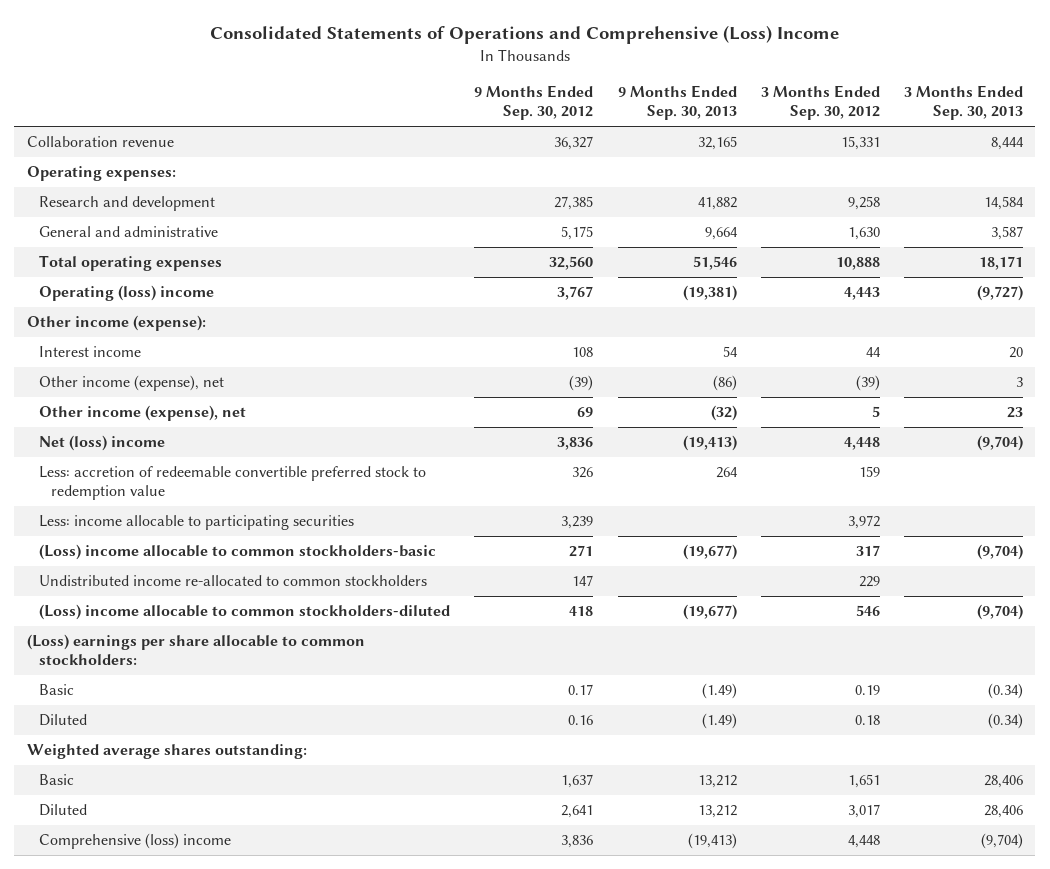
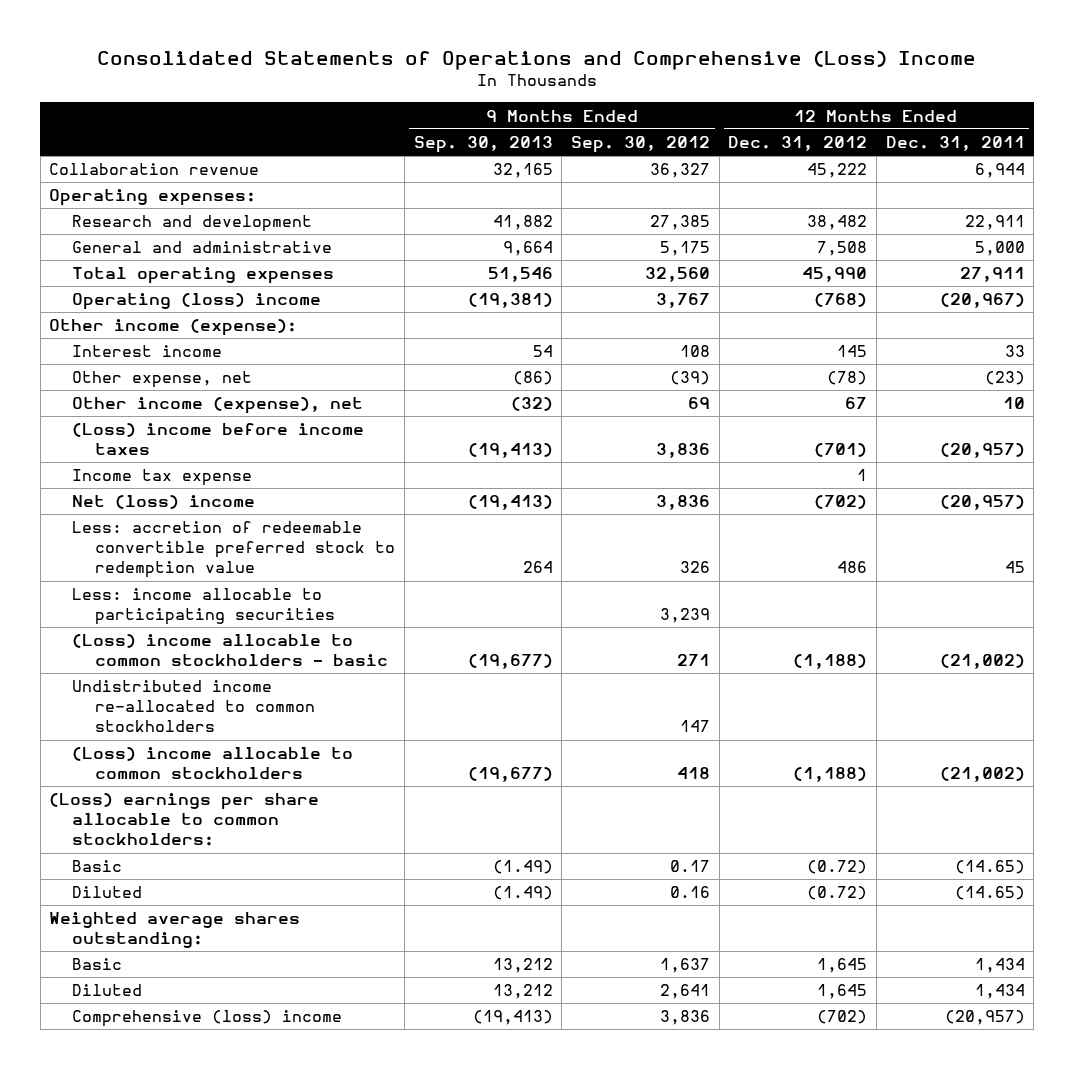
- | 9 Months Ended Sep. 30, 2012 | 9 Months Ended Sep. 30, 2013 | 3 Months Ended Sep. 30, 2012 | 3 Months Ended Sep. 30, 2013
+ | 9 Months Ended Sep. 30, 2013 | 9 Months Ended Sep. 30, 2012 | 12 Months Ended Dec. 31, 2012 | 12 Months Ended Dec. 31, 2011
- Other income (expense), net | (39) | (86) | (39) | 3
+ Other expense, net | (86) | (39) | (78) | (23)
+ (Loss) income before income taxes | (19,413) | 3,836 | (701) | (20,957)
+ Income tax expense | | | 1 |
- (Loss) income allocable to common stockholders-basic | 271 | (19,677) | 317 | (9,704)
+ (Loss) income allocable to common stockholders - basic | (19,677) | 271 | (1,188) | (21,002)
- (Loss) income allocable to common stockholders-diluted | 418 | (19,677) | 546 | (9,704)
+ (Loss) income allocable to common stockholders | (19,677) | 418 | (1,188) | (21,002)

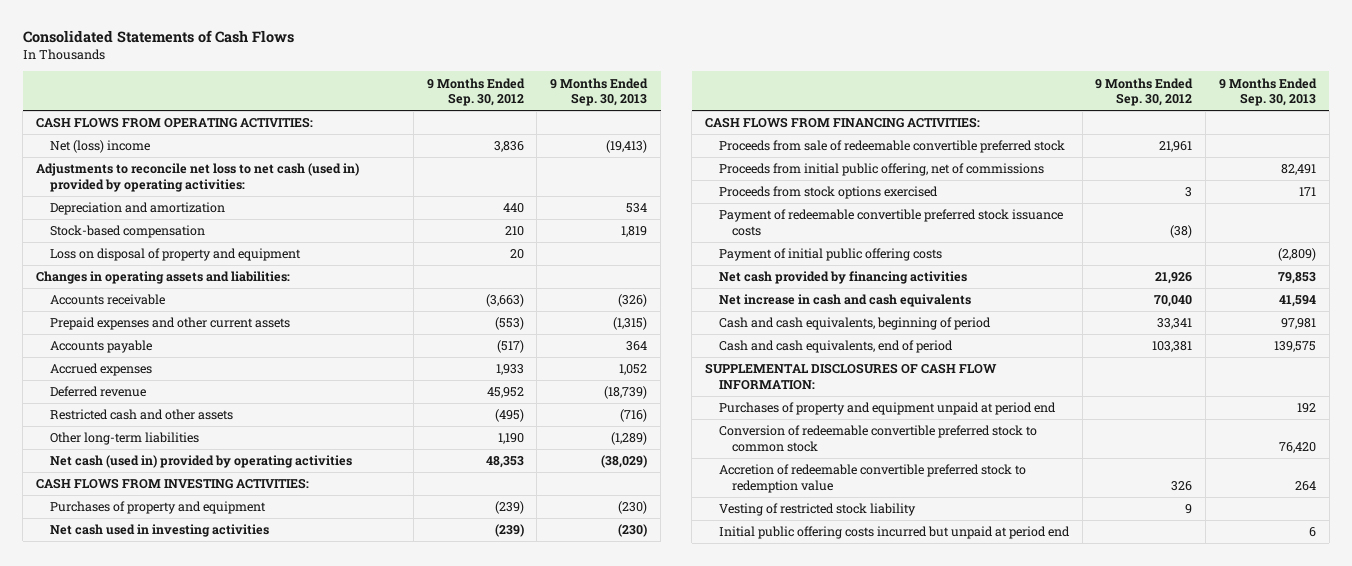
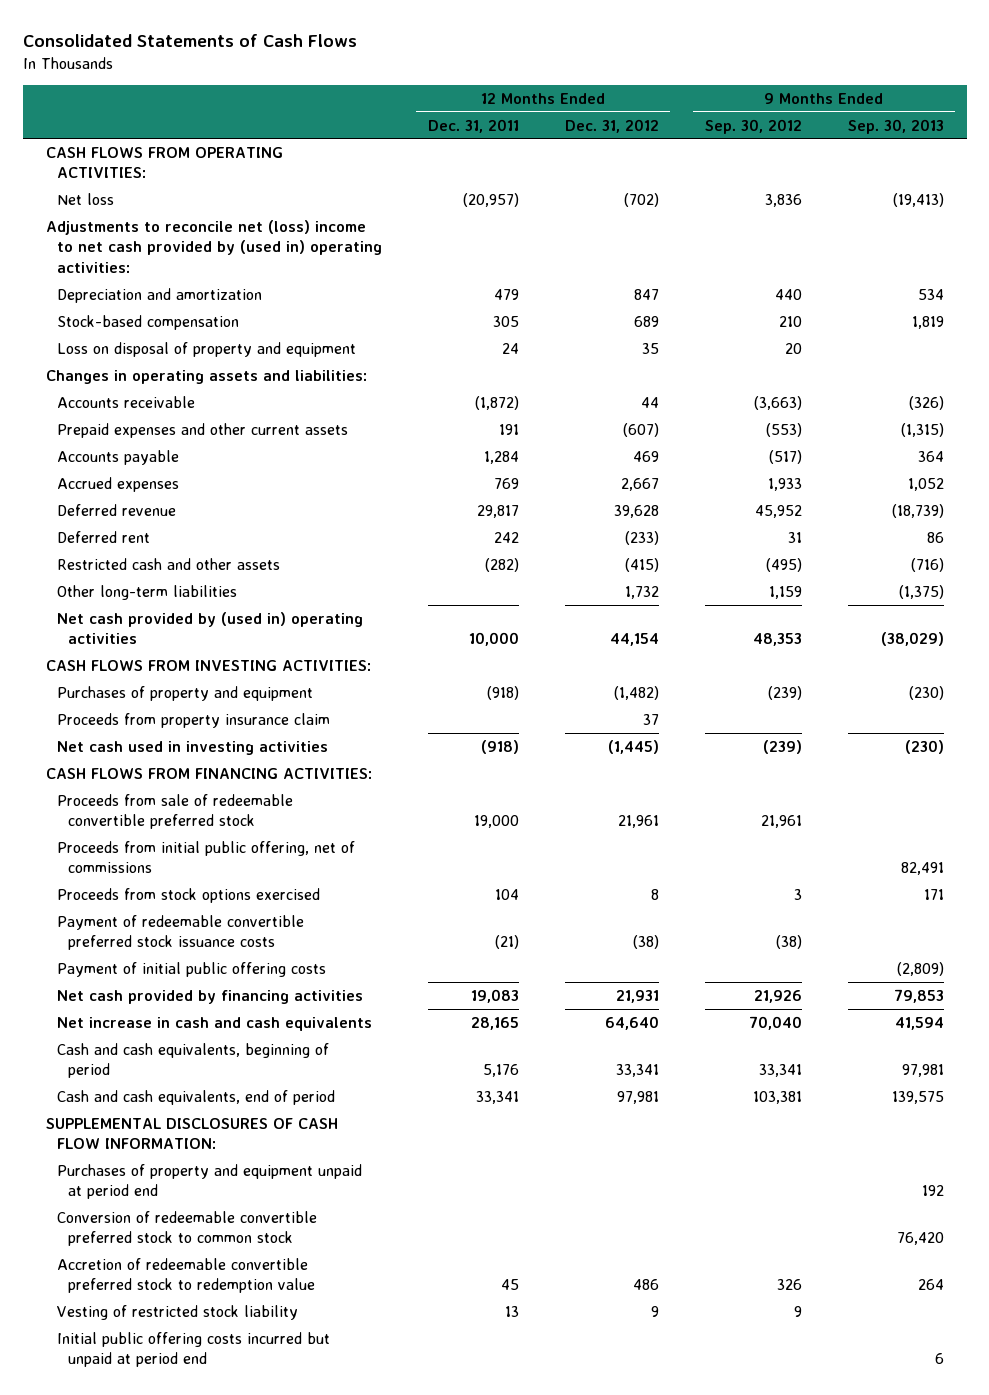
- | 9 Months Ended Sep. 30, 2012 | 9 Months Ended Sep. 30, 2013
+ | 12 Months Ended Dec. 31, 2011 | 12 Months Ended Dec. 31, 2012 | 9 Months Ended Sep. 30, 2012 | 9 Months Ended Sep. 30, 2013
- Net (loss) income | 3,836 | (19,413)
- Adjustments to reconcile net loss to net cash (used in) provided by operating activities:
+ Net loss | (20,957) | (702) | 3,836 | (19,413)
+ Adjustments to reconcile net (loss) income to net cash provided by (used in) operating activities:
+ Deferred rent | 242 | (233) | 31 | 86
- Other long-term liabilities | 1,190 | (1,289)
- Net cash (used in) provided by operating activities | 48,353 | (38,029)
+ Other long-term liabilities | | 1,732 | 1,159 | (1,375)
+ Net cash provided by (used in) operating activities | 10,000 | 44,154 | 48,353 | (38,029)
+ Proceeds from property insurance claim | | 37 | |

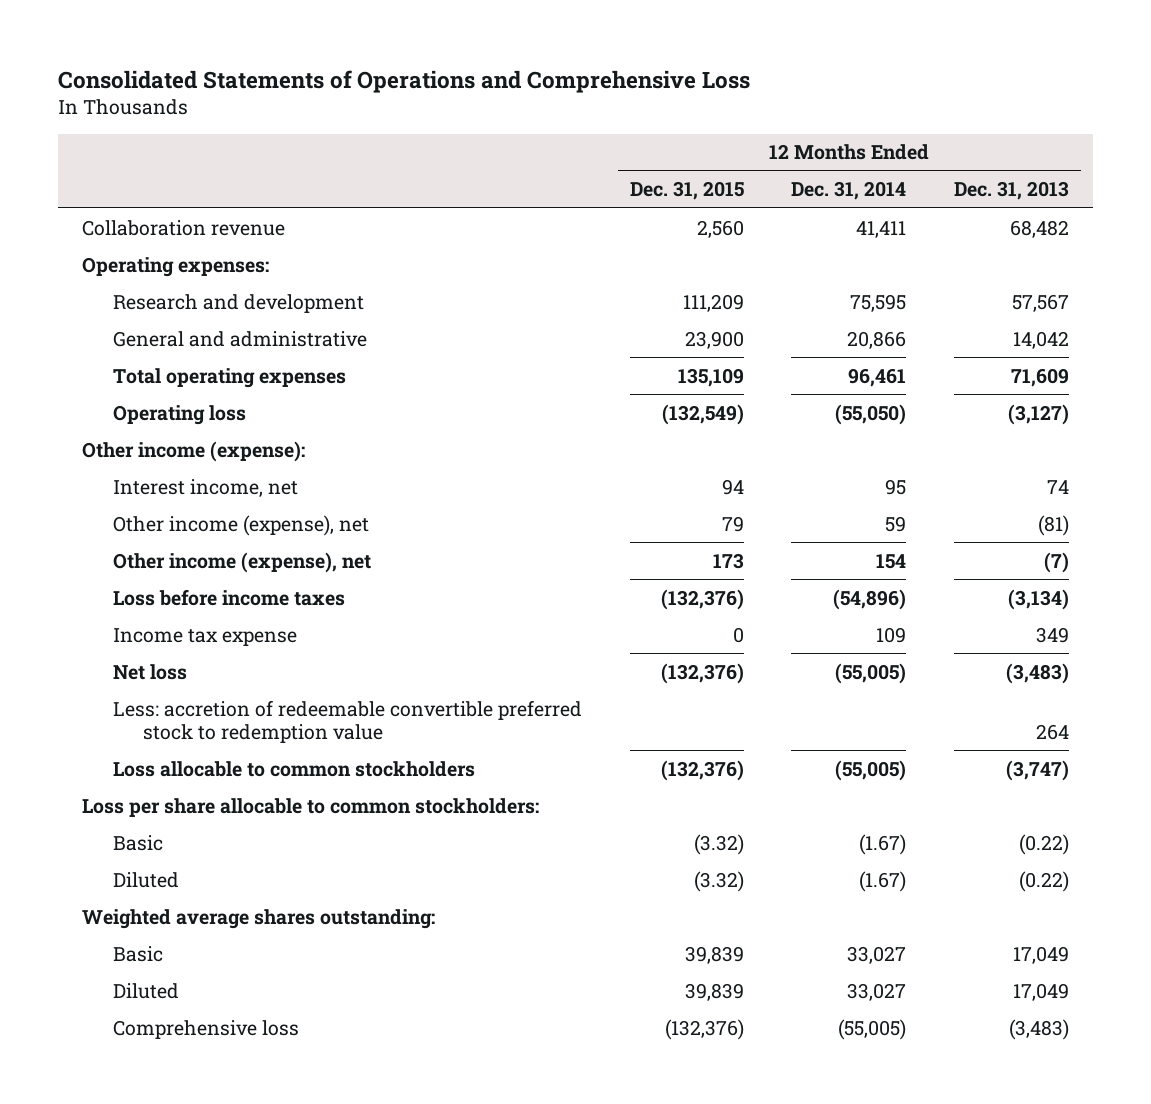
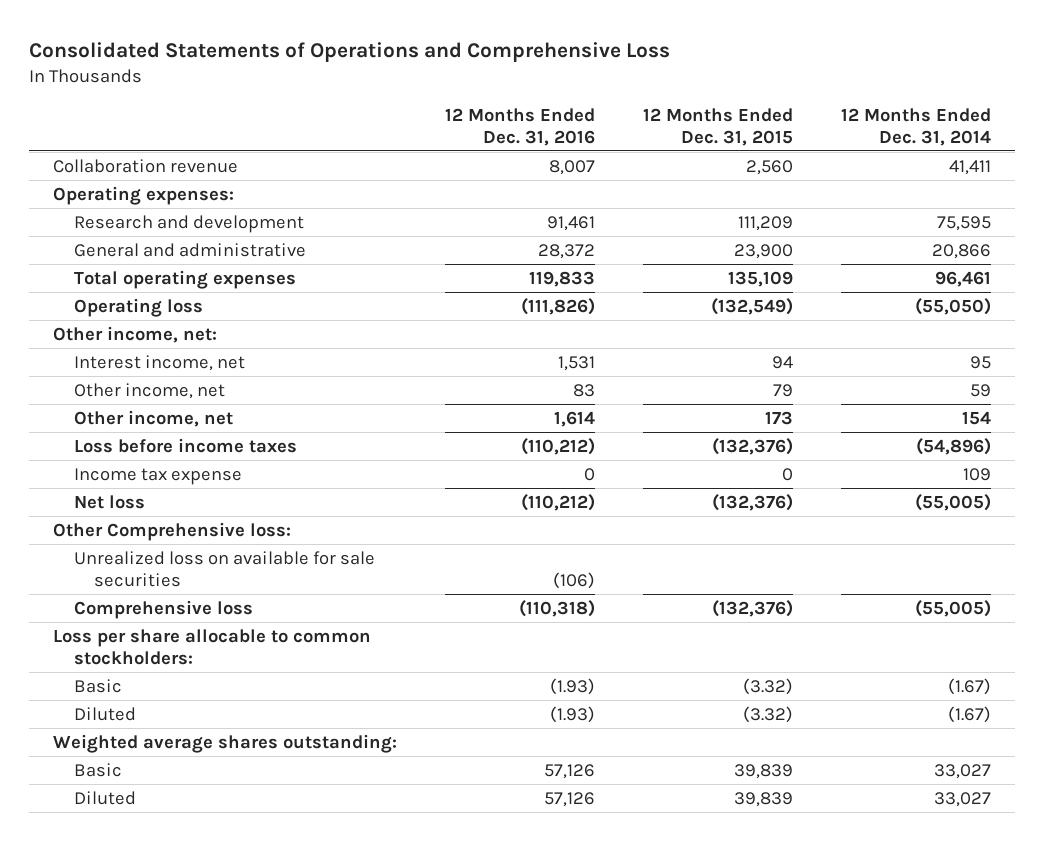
- | 12 Months Ended Dec. 31, 2015 | 12 Months Ended Dec. 31, 2014 | 12 Months Ended Dec. 31, 2013
+ | 12 Months Ended Dec. 31, 2016 | 12 Months Ended Dec. 31, 2015 | 12 Months Ended Dec. 31, 2014
- Other income (expense):
+ Other income, net:
- Other income (expense), net | 79 | 59 | (81)
- Other income (expense), net | 173 | 154 | (7)
+ Other income, net | 83 | 79 | 59
+ Other income, net | 1,614 | 173 | 154
- Less: accretion of redeemable convertible preferred stock to redemption value | | | 264
- Loss allocable to common stockholders | (132,376) | (55,005) | (3,747)
+ Other Comprehensive loss:
+ Unrealized loss on available for sale securities | (106) | |
moved up: Comprehensive loss | (110,318) | (132,376) | (55,005)

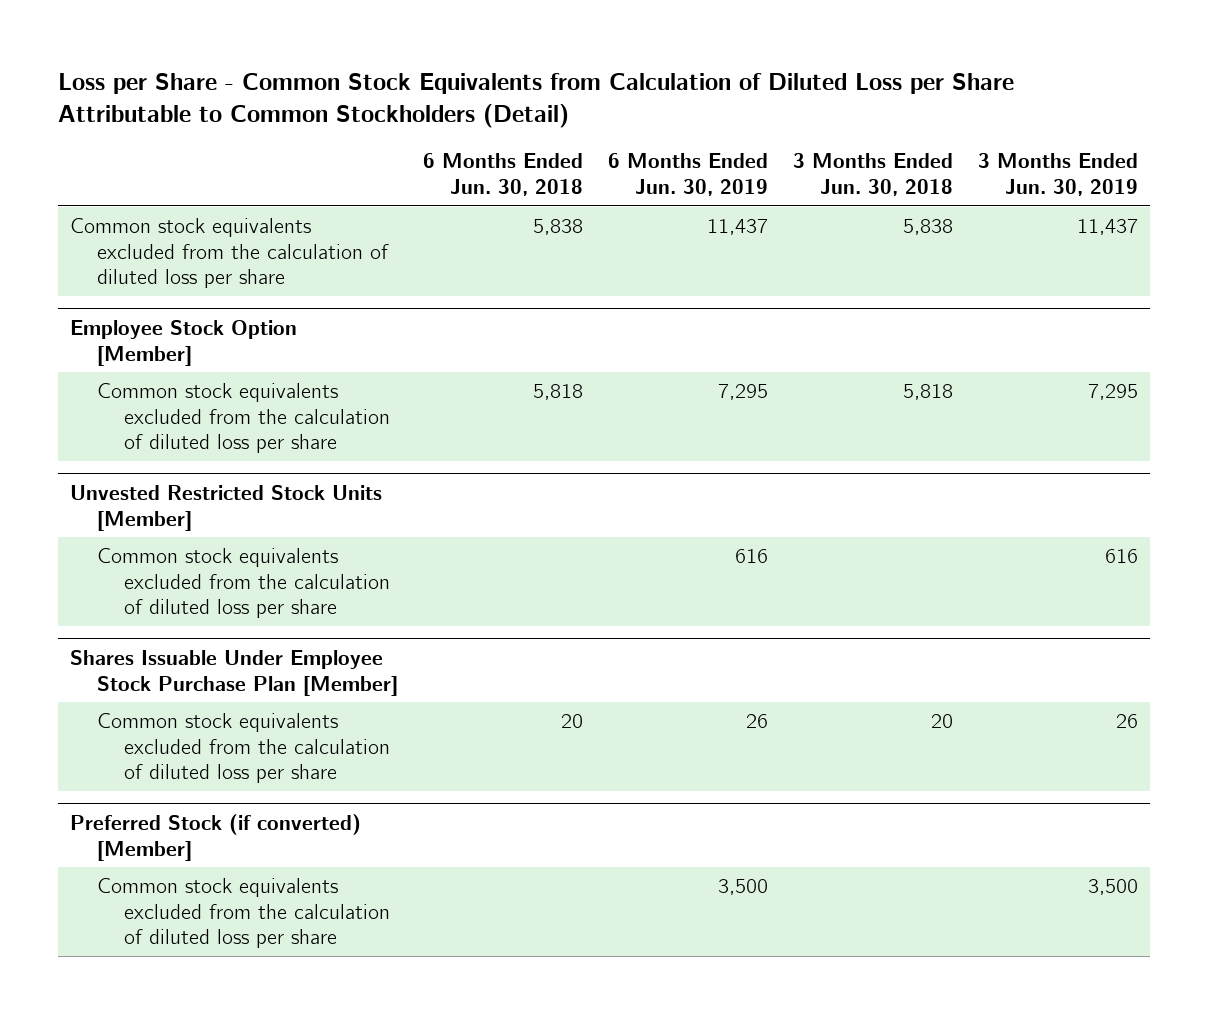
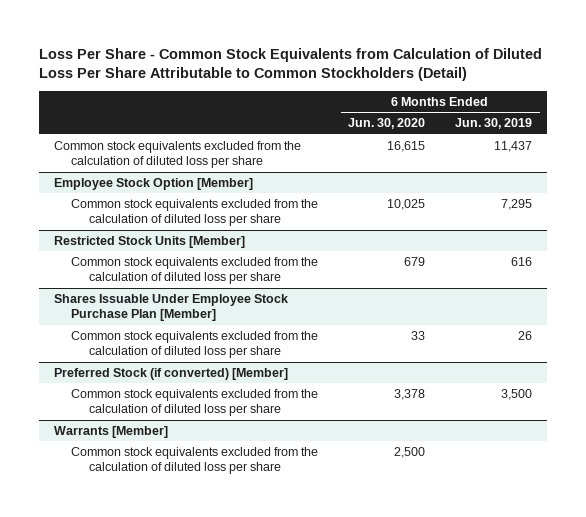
- Loss per Share - Common Stock Equivalents from Calculation of Diluted Loss per Share Attributable to Common Stockholders (Detail)
+ Loss Per Share - Common Stock Equivalents from Calculation of Diluted Loss Per Share Attributable to Common Stockholders (Detail)
- | 6 Months Ended Jun. 30, 2018 | 6 Months Ended Jun. 30, 2019 | 3 Months Ended Jun. 30, 2018 | 3 Months Ended Jun. 30, 2019
+ | 6 Months Ended Jun. 30, 2020 | 6 Months Ended Jun. 30, 2019
- Unvested Restricted Stock Units [Member]
+ Restricted Stock Units [Member]
+ Warrants [Member]
+ Common stock equivalents excluded from the calculation of diluted loss per share | 2,500 |

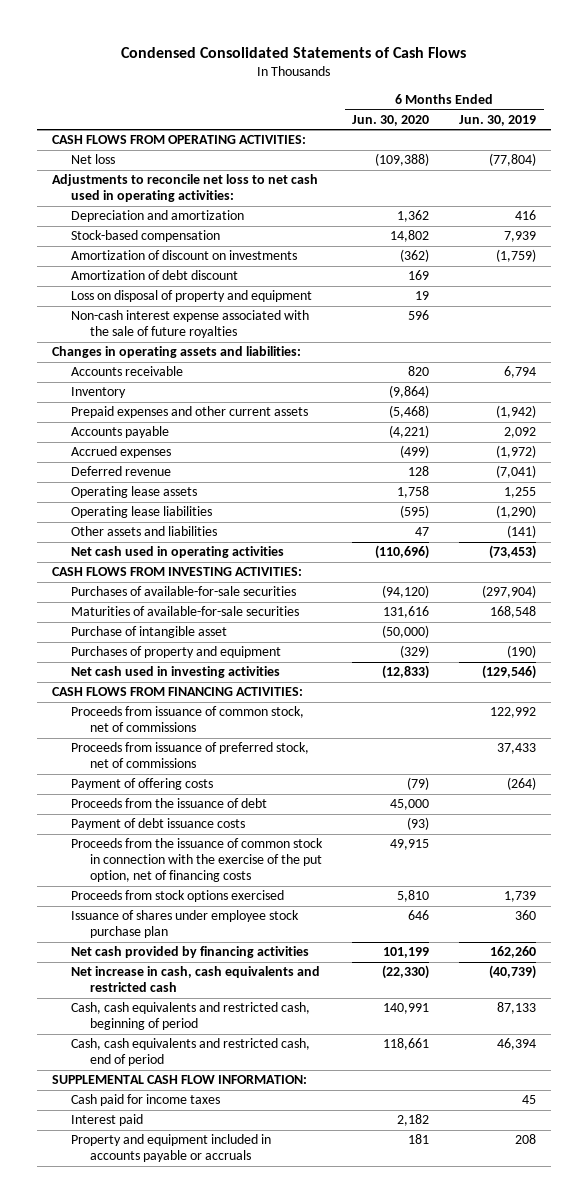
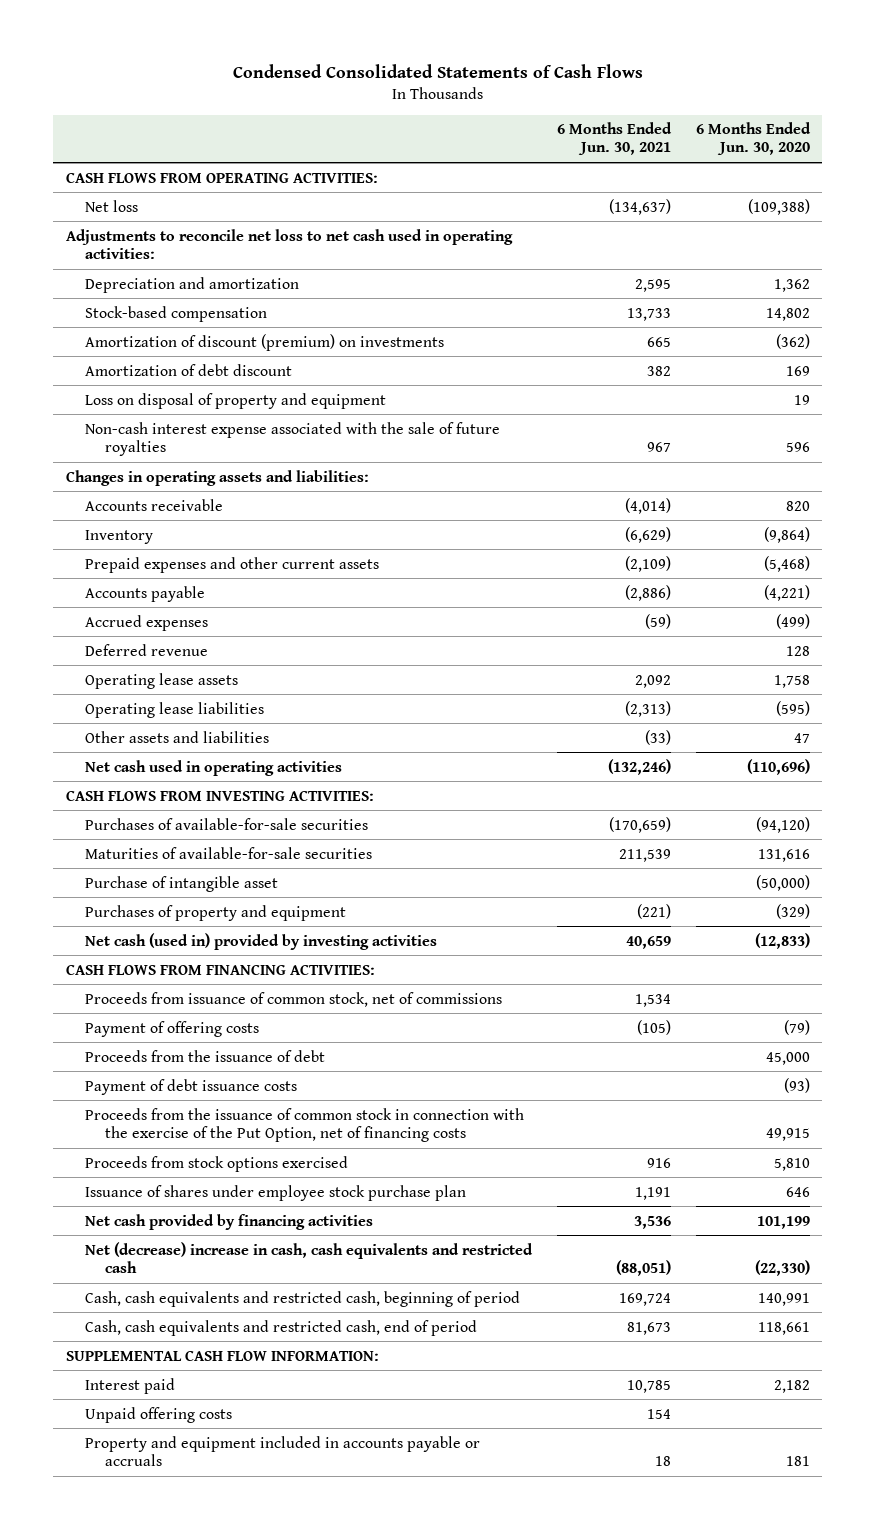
- | 6 Months Ended Jun. 30, 2020 | 6 Months Ended Jun. 30, 2019
+ | 6 Months Ended Jun. 30, 2021 | 6 Months Ended Jun. 30, 2020
- Amortization of discount on investments | (362) | (1,759)
+ Amortization of discount (premium) on investments | 665 | (362)
- Net cash used in investing activities | (12,833) | (129,546)
+ Net cash (used in) provided by investing activities | 40,659 | (12,833)
- Proceeds from issuance of preferred stock, net of commissions | | 37,433
- Proceeds from the issuance of common stock in connection with the exercise of the put option, net of financing costs | 49,915 |
+ Proceeds from the issuance of common stock in connection with the exercise of the Put Option, net of financing costs | | 49,915
- Net increase in cash, cash equivalents and restricted cash | (22,330) | (40,739)
+ Net (decrease) increase in cash, cash equivalents and restricted cash | (88,051) | (22,330)
- Cash paid for income taxes | | 45
+ Unpaid offering costs | 154 |

